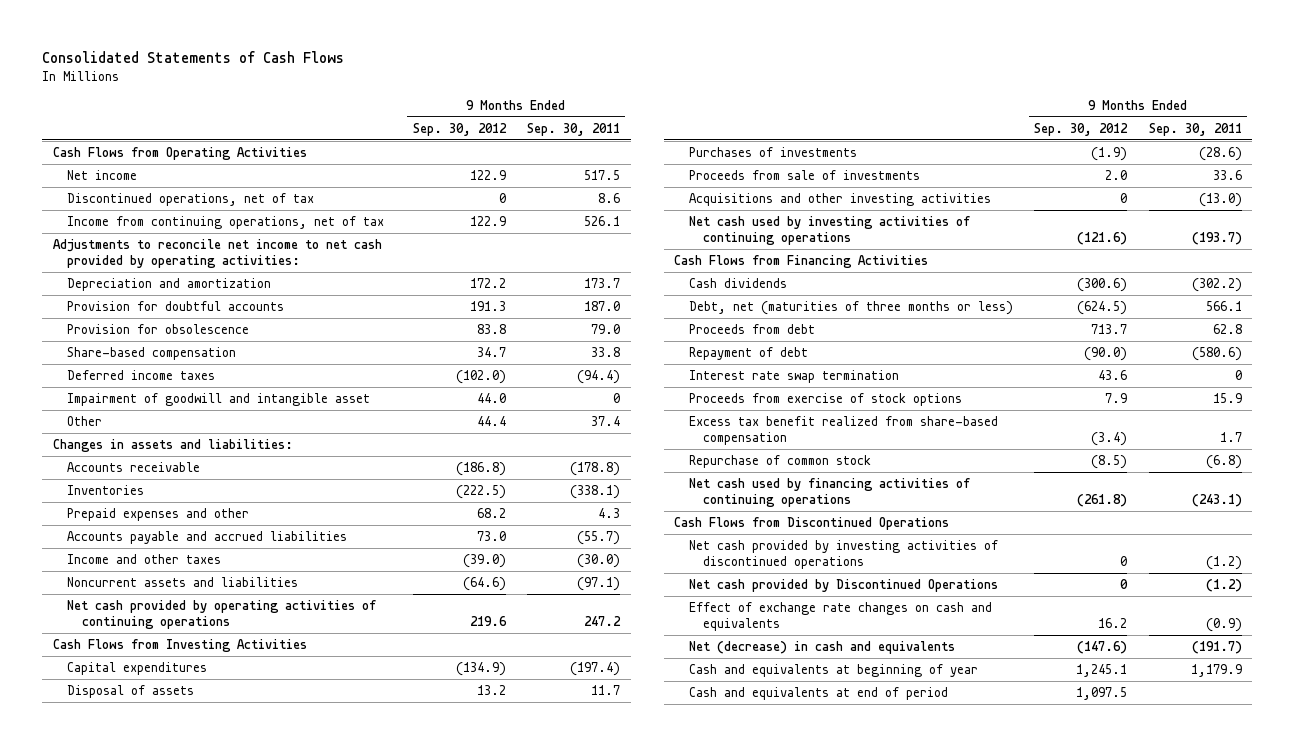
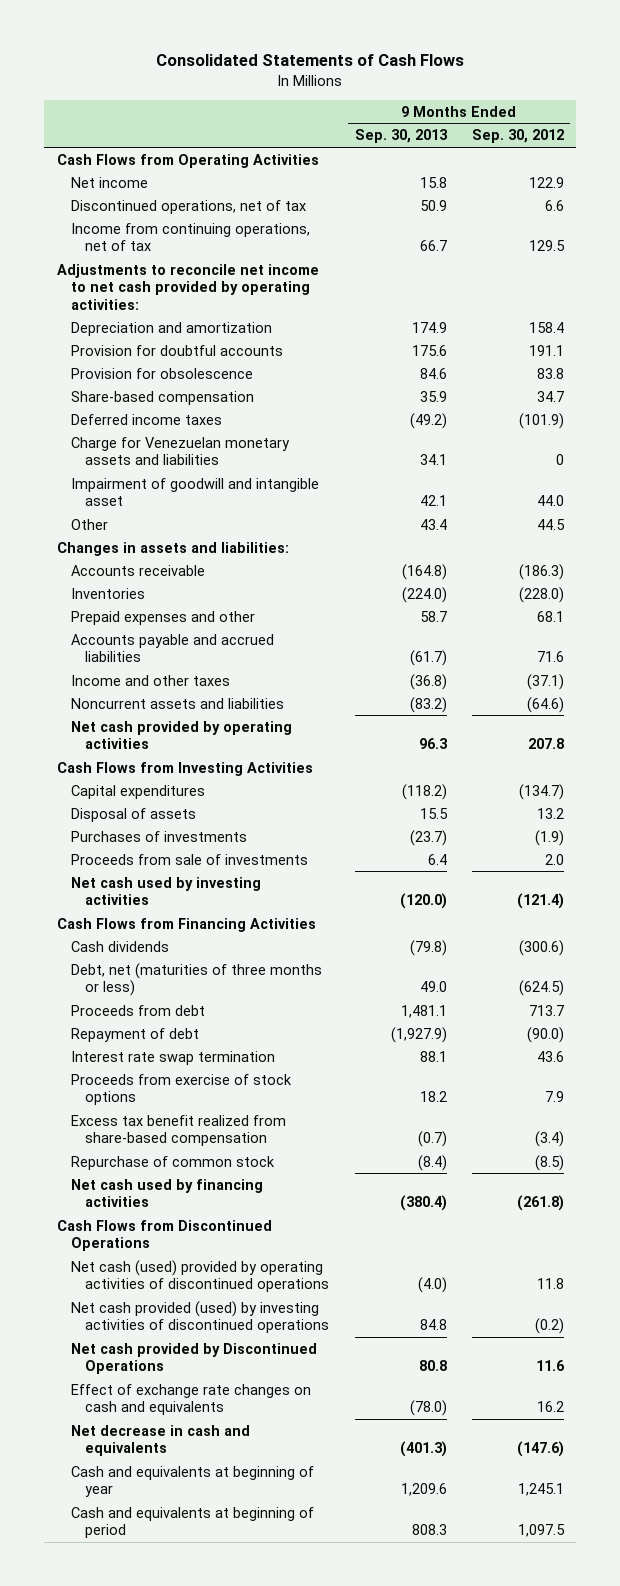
- | 9 Months Ended Sep. 30, 2012 | 9 Months Ended Sep. 30, 2011
+ | 9 Months Ended Sep. 30, 2013 | 9 Months Ended Sep. 30, 2012
- Discontinued operations, net of tax | 0 | 8.6
- Income from continuing operations, net of tax | 122.9 | 526.1
+ Discontinued operations, net of tax | 50.9 | 6.6
+ Income from continuing operations, net of tax | 66.7 | 129.5
- Depreciation and amortization | 172.2 | 173.7
- Provision for doubtful accounts | 191.3 | 187.0
+ Depreciation and amortization | 174.9 | 158.4
+ Provision for doubtful accounts | 175.6 | 191.1
- Deferred income taxes | (102.0) | (94.4)
+ Deferred income taxes | (49.2) | (101.9)
+ Charge for Venezuelan monetary assets and liabilities | 34.1 | 0
- Other | 44.4 | 37.4
+ Other | 43.4 | 44.5
- Accounts receivable | (186.8) | (178.8)
- Inventories | (222.5) | (338.1)
- Prepaid expenses and other | 68.2 | 4.3
- Accounts payable and accrued liabilities | 73.0 | (55.7)
- Income and other taxes | (39.0) | (30.0)
+ Accounts receivable | (164.8) | (186.3)
+ Inventories | (224.0) | (228.0)
+ Prepaid expenses and other | 58.7 | 68.1
+ Accounts payable and accrued liabilities | (61.7) | 71.6
+ Income and other taxes | (36.8) | (37.1)
- Net cash provided by operating activities of continuing operations | 219.6 | 247.2
+ Net cash provided by operating activities | 96.3 | 207.8
- Capital expenditures | (134.9) | (197.4)
+ Capital expenditures | (118.2) | (134.7)
- Acquisitions and other investing activities | 0 | (13.0)
- Net cash used by investing activities of continuing operations | (121.6) | (193.7)
+ Net cash used by investing activities | (120.0) | (121.4)
- Net cash used by financing activities of continuing operations | (261.8) | (243.1)
+ Net cash used by financing activities | (380.4) | (261.8)
- Net cash provided by investing activities of discontinued operations | 0 | (1.2)
- Net cash provided by Discontinued Operations | 0 | (1.2)
+ Net cash (used) provided by operating activities of discontinued operations | (4.0) | 11.8
+ Net cash provided (used) by investing activities of discontinued operations | 84.8 | (0.2)
+ Net cash provided by Discontinued Operations | 80.8 | 11.6
- Net (decrease) in cash and equivalents | (147.6) | (191.7)
+ Net decrease in cash and equivalents | (401.3) | (147.6)
- Cash and equivalents at end of period | 1,097.5 |
+ Cash and equivalents at beginning of period | 808.3 | 1,097.5

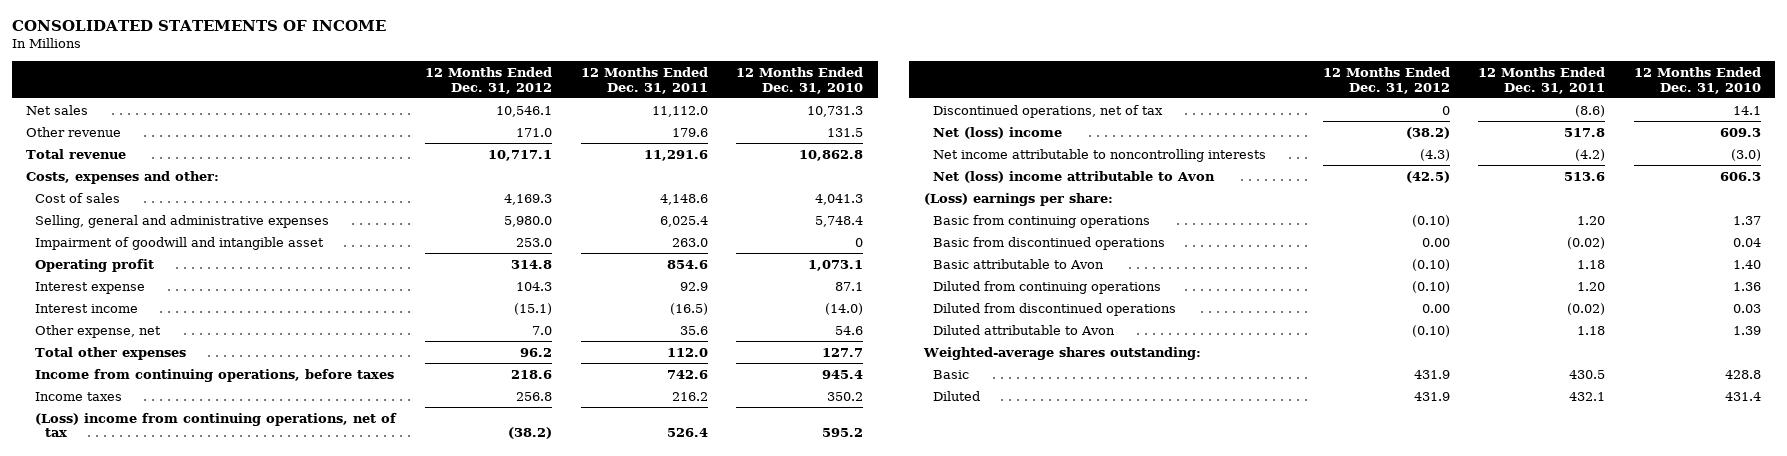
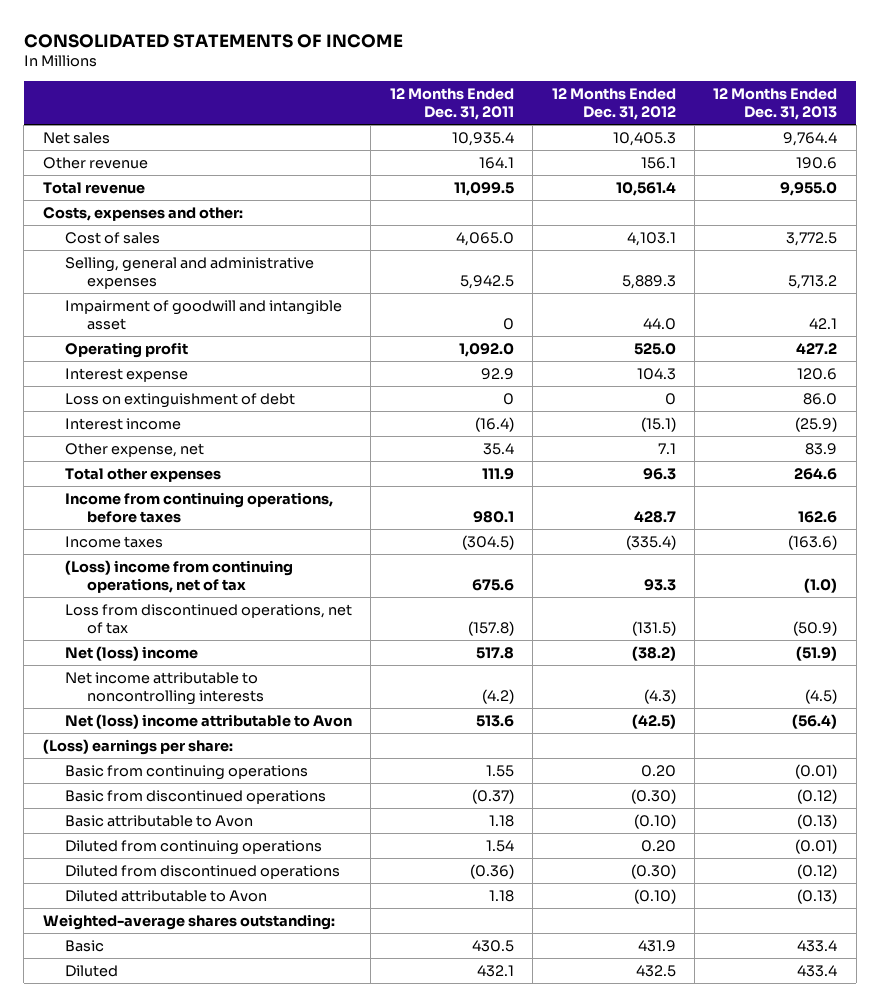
- | 12 Months Ended Dec. 31, 2012 | 12 Months Ended Dec. 31, 2011 | 12 Months Ended Dec. 31, 2010
+ | 12 Months Ended Dec. 31, 2011 | 12 Months Ended Dec. 31, 2012 | 12 Months Ended Dec. 31, 2013
- Net sales | 10,546.1 | 11,112.0 | 10,731.3
- Other revenue | 171.0 | 179.6 | 131.5
- Total revenue | 10,717.1 | 11,291.6 | 10,862.8
+ Net sales | 10,935.4 | 10,405.3 | 9,764.4
+ Other revenue | 164.1 | 156.1 | 190.6
+ Total revenue | 11,099.5 | 10,561.4 | 9,955.0
- Cost of sales | 4,169.3 | 4,148.6 | 4,041.3
- Selling, general and administrative expenses | 5,980.0 | 6,025.4 | 5,748.4
- Impairment of goodwill and intangible asset | 253.0 | 263.0 | 0
- Operating profit | 314.8 | 854.6 | 1,073.1
+ Cost of sales | 4,065.0 | 4,103.1 | 3,772.5
+ Selling, general and administrative expenses | 5,942.5 | 5,889.3 | 5,713.2
+ Impairment of goodwill and intangible asset | 0 | 44.0 | 42.1
+ Operating profit | 1,092.0 | 525.0 | 427.2
- Interest income | (15.1) | (16.5) | (14.0)
- Other expense, net | 7.0 | 35.6 | 54.6
- Total other expenses | 96.2 | 112.0 | 127.7
- Income from continuing operations, before taxes | 218.6 | 742.6 | 945.4
- Income taxes | 256.8 | 216.2 | 350.2
- (Loss) income from continuing operations, net of tax | (38.2) | 526.4 | 595.2
- Discontinued operations, net of tax | 0 | (8.6) | 14.1
+ Loss on extinguishment of debt | 0 | 0 | 86.0
+ Interest income | (16.4) | (15.1) | (25.9)
+ Other expense, net | 35.4 | 7.1 | 83.9
+ Total other expenses | 111.9 | 96.3 | 264.6
+ Income from continuing operations, before taxes | 980.1 | 428.7 | 162.6
+ Income taxes | (304.5) | (335.4) | (163.6)
+ (Loss) income from continuing operations, net of tax | 675.6 | 93.3 | (1.0)
+ Loss from discontinued operations, net of tax | (157.8) | (131.5) | (50.9)
- Basic from continuing operations | (0.10) | 1.20 | 1.37
- Basic from discontinued operations | 0.00 | (0.02) | 0.04
+ Basic from continuing operations | 1.55 | 0.20 | (0.01)
+ Basic from discontinued operations | (0.37) | (0.30) | (0.12)
- Diluted from continuing operations | (0.10) | 1.20 | 1.36
- Diluted from discontinued operations | 0.00 | (0.02) | 0.03
+ Diluted from continuing operations | 1.54 | 0.20 | (0.01)
+ Diluted from discontinued operations | (0.36) | (0.30) | (0.12)
- Diluted | 431.9 | 432.1 | 431.4
+ Diluted | 432.1 | 432.5 | 433.4

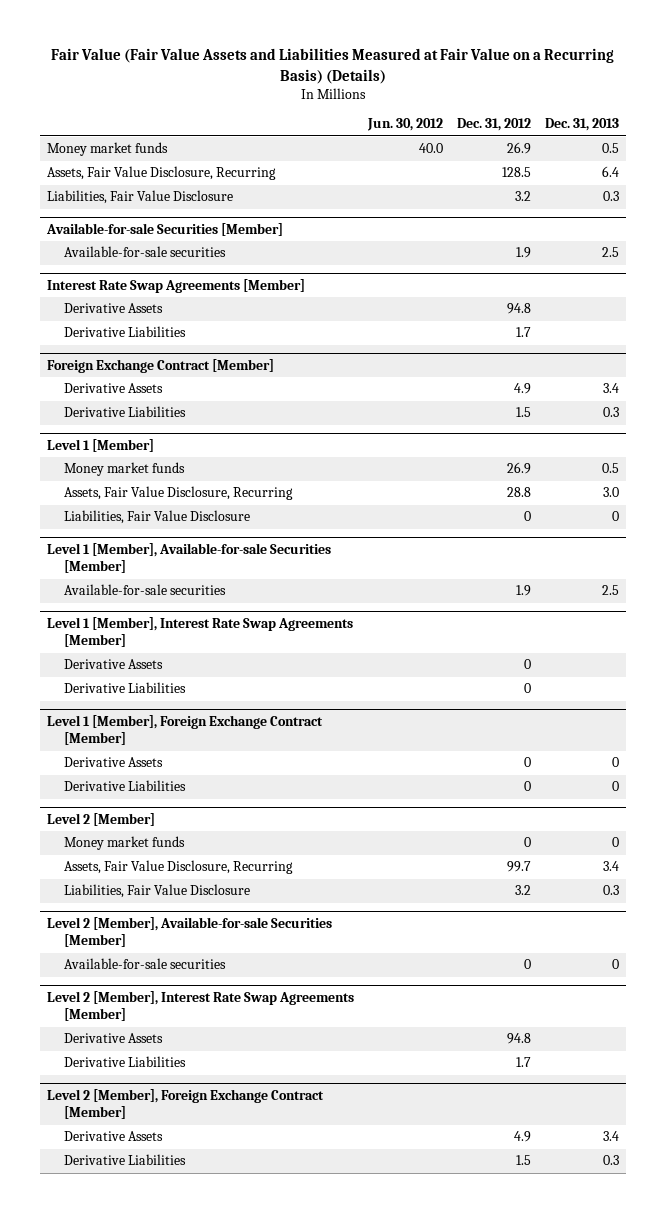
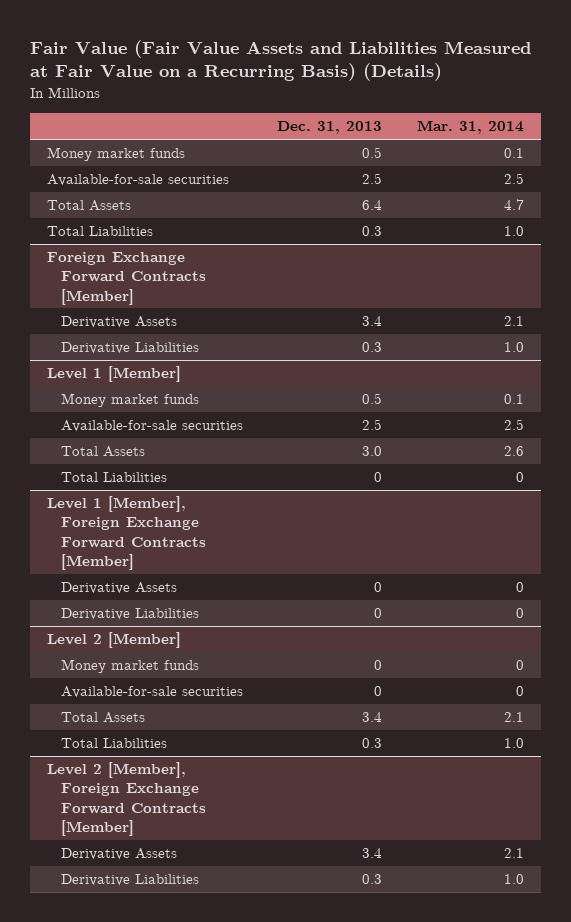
- | Jun. 30, 2012 | Dec. 31, 2012 | Dec. 31, 2013
+ | Dec. 31, 2013 | Mar. 31, 2014
- Assets, Fair Value Disclosure, Recurring | | 128.5 | 6.4
- Liabilities, Fair Value Disclosure | | 3.2 | 0.3
- Available-for-sale Securities [Member]
- Interest Rate Swap Agreements [Member]
- Derivative Assets | | 94.8 |
- Derivative Liabilities | | 1.7 |
- Foreign Exchange Contract [Member]
+ Total Assets | 6.4 | 4.7
+ Total Liabilities | 0.3 | 1.0
+ Foreign Exchange Forward Contracts [Member]
@ Level 1 [Member]
- Assets, Fair Value Disclosure, Recurring | | 28.8 | 3.0
- Liabilities, Fair Value Disclosure | | 0 | 0
- Level 1 [Member], Available-for-sale Securities [Member]
- Level 1 [Member], Interest Rate Swap Agreements [Member]
- Derivative Assets | | 0 |
- Derivative Liabilities | | 0 |
- Level 1 [Member], Foreign Exchange Contract [Member]
@ Level 1 [Member]
+ Total Assets | 3.0 | 2.6
+ Total Liabilities | 0 | 0
+ Level 1 [Member], Foreign Exchange Forward Contracts [Member]
@ Level 2 [Member]
- Assets, Fair Value Disclosure, Recurring | | 99.7 | 3.4
- Liabilities, Fair Value Disclosure | | 3.2 | 0.3
- Level 2 [Member], Available-for-sale Securities [Member]
- Level 2 [Member], Interest Rate Swap Agreements [Member]
- Derivative Assets | | 94.8 |
- Derivative Liabilities | | 1.7 |
- Level 2 [Member], Foreign Exchange Contract [Member]
@ Level 2 [Member]
+ Total Assets | 3.4 | 2.1
+ Total Liabilities | 0.3 | 1.0
+ Level 2 [Member], Foreign Exchange Forward Contracts [Member]

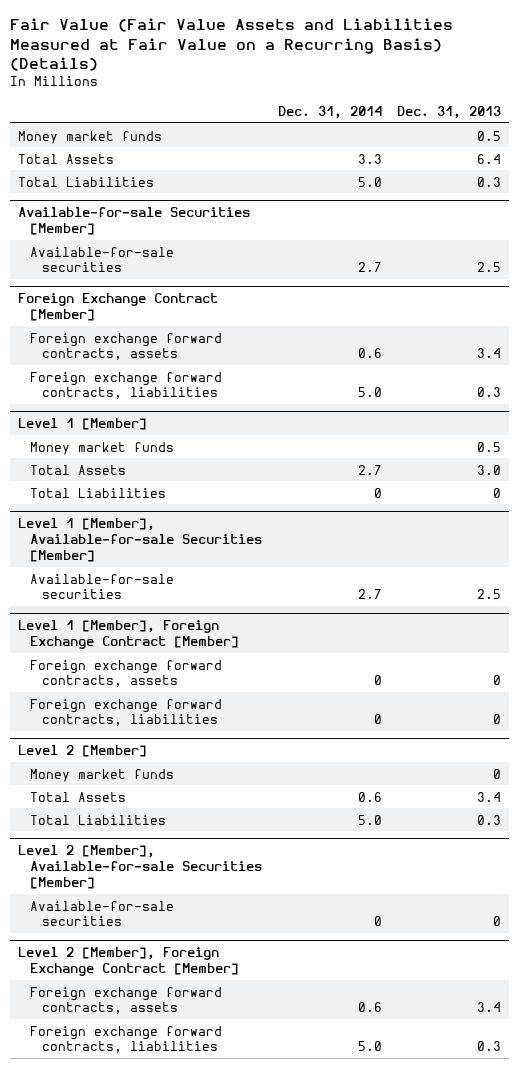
- | Dec. 31, 2013 | Mar. 31, 2014
+ | Dec. 31, 2014 | Dec. 31, 2013
- Available-for-sale securities | 2.5 | 2.5
- Foreign Exchange Forward Contracts [Member]
- Derivative Assets | 3.4 | 2.1
- Derivative Liabilities | 0.3 | 1.0
+ Available-for-sale Securities [Member]
+ Available-for-sale securities | 2.7 | 2.5
+ Foreign Exchange Contract [Member]
+ Foreign exchange forward contracts, assets | 0.6 | 3.4
+ Foreign exchange forward contracts, liabilities | 5.0 | 0.3
@ Level 1 [Member]
- Available-for-sale securities | 2.5 | 2.5
- Level 1 [Member], Foreign Exchange Forward Contracts [Member]
- Derivative Assets | 0 | 0
- Derivative Liabilities | 0 | 0
+ Level 1 [Member], Available-for-sale Securities [Member]
+ Available-for-sale securities | 2.7 | 2.5
+ Level 1 [Member], Foreign Exchange Contract [Member]
+ Foreign exchange forward contracts, assets | 0 | 0
+ Foreign exchange forward contracts, liabilities | 0 | 0
@ Level 2 [Member]
- Available-for-sale securities | 0 | 0
- Level 2 [Member], Foreign Exchange Forward Contracts [Member]
- Derivative Assets | 3.4 | 2.1
- Derivative Liabilities | 0.3 | 1.0
+ Level 2 [Member], Available-for-sale Securities [Member]
+ Available-for-sale securities | 0 | 0
+ Level 2 [Member], Foreign Exchange Contract [Member]
+ Foreign exchange forward contracts, assets | 0.6 | 3.4
+ Foreign exchange forward contracts, liabilities | 5.0 | 0.3

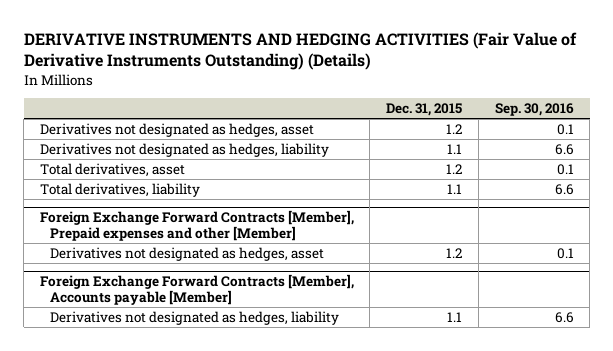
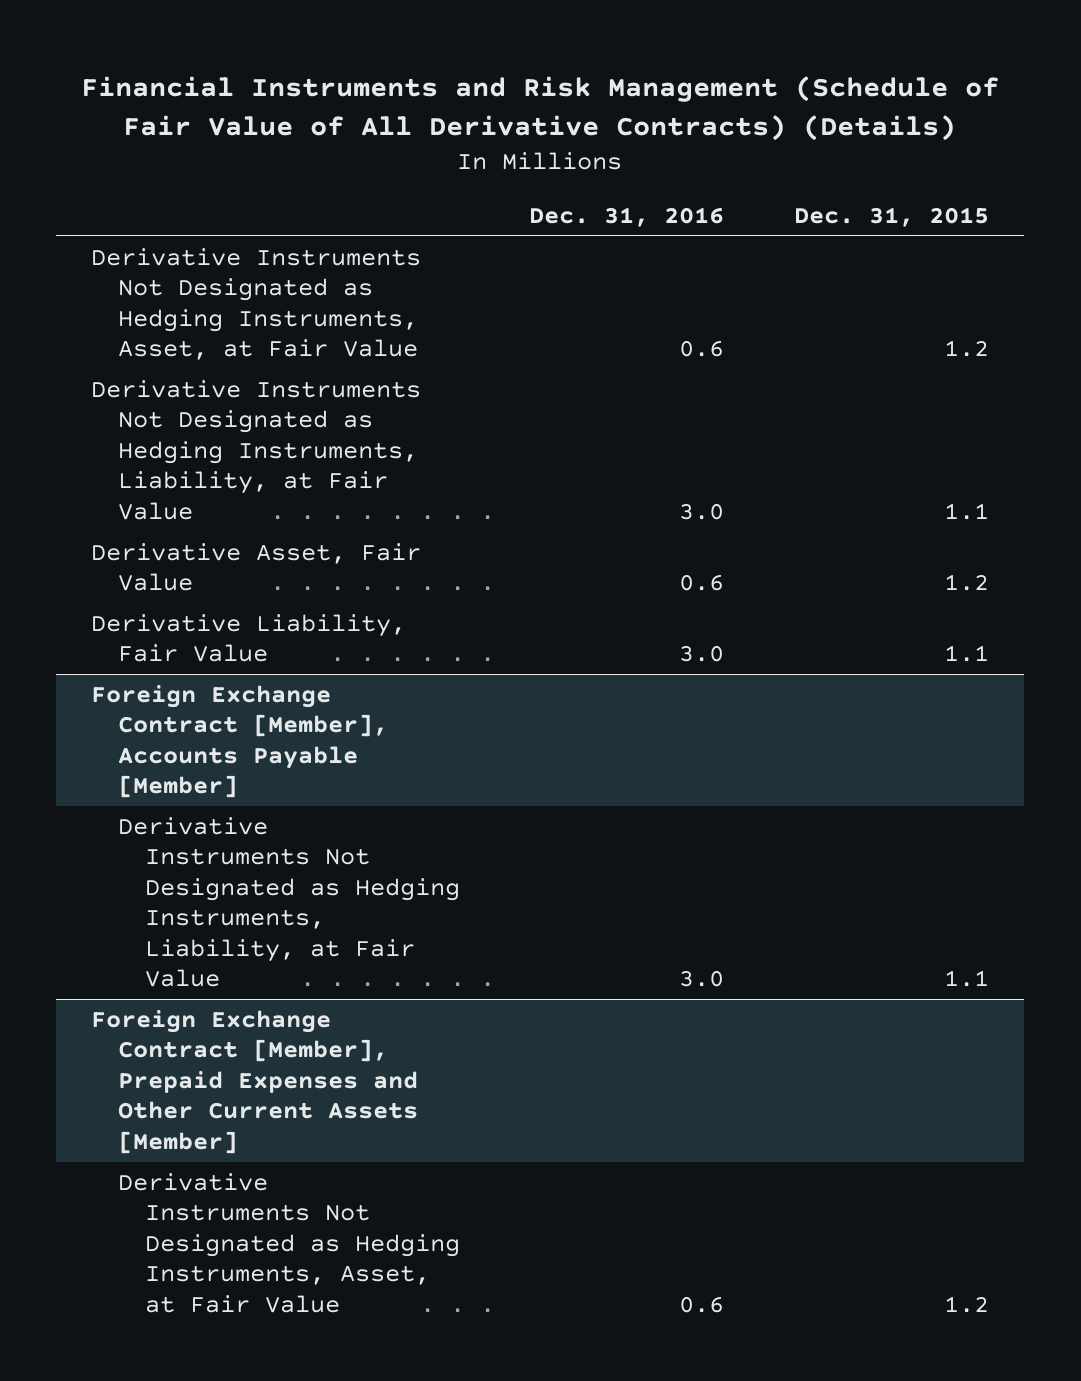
- DERIVATIVE INSTRUMENTS AND HEDGING ACTIVITIES (Fair Value of Derivative Instruments Outstanding) (Details)
+ Financial Instruments and Risk Management (Schedule of Fair Value of All Derivative Contracts) (Details)
- | Dec. 31, 2015 | Sep. 30, 2016
+ | Dec. 31, 2016 | Dec. 31, 2015
- Derivatives not designated as hedges, asset | 1.2 | 0.1
- Derivatives not designated as hedges, liability | 1.1 | 6.6
- Total derivatives, asset | 1.2 | 0.1
- Total derivatives, liability | 1.1 | 6.6
- Foreign Exchange Forward Contracts [Member], Prepaid expenses and other [Member]
- Derivatives not designated as hedges, asset | 1.2 | 0.1
- Foreign Exchange Forward Contracts [Member], Accounts payable [Member]
- Derivatives not designated as hedges, liability | 1.1 | 6.6
+ Derivative Instruments Not Designated as Hedging Instruments, Asset, at Fair Value | 0.6 | 1.2
+ Derivative Instruments Not Designated as Hedging Instruments, Liability, at Fair Value | 3.0 | 1.1
+ Derivative Asset, Fair Value | 0.6 | 1.2
+ Derivative Liability, Fair Value | 3.0 | 1.1
+ Foreign Exchange Contract [Member], Accounts Payable [Member]
+ Derivative Instruments Not Designated as Hedging Instruments, Liability, at Fair Value | 3.0 | 1.1
+ Foreign Exchange Contract [Member], Prepaid Expenses and Other Current Assets [Member]
+ Derivative Instruments Not Designated as Hedging Instruments, Asset, at Fair Value | 0.6 | 1.2

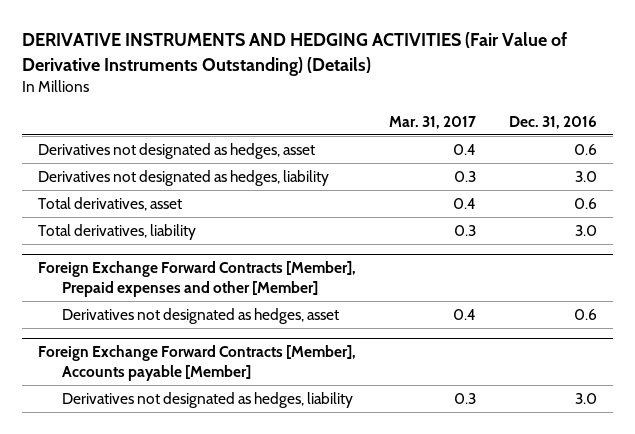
- Financial Instruments and Risk Management (Schedule of Fair Value of All Derivative Contracts) (Details)
+ DERIVATIVE INSTRUMENTS AND HEDGING ACTIVITIES (Fair Value of Derivative Instruments Outstanding) (Details)
- | Dec. 31, 2016 | Dec. 31, 2015
+ | Mar. 31, 2017 | Dec. 31, 2016
- Derivative Instruments Not Designated as Hedging Instruments, Asset, at Fair Value | 0.6 | 1.2
- Derivative Instruments Not Designated as Hedging Instruments, Liability, at Fair Value | 3.0 | 1.1
- Derivative Asset, Fair Value | 0.6 | 1.2
- Derivative Liability, Fair Value | 3.0 | 1.1
- Foreign Exchange Contract [Member], Accounts Payable [Member]
- Derivative Instruments Not Designated as Hedging Instruments, Liability, at Fair Value | 3.0 | 1.1
- Foreign Exchange Contract [Member], Prepaid Expenses and Other Current Assets [Member]
- Derivative Instruments Not Designated as Hedging Instruments, Asset, at Fair Value | 0.6 | 1.2
+ Derivatives not designated as hedges, asset | 0.4 | 0.6
+ Derivatives not designated as hedges, liability | 0.3 | 3.0
+ Total derivatives, asset | 0.4 | 0.6
+ Total derivatives, liability | 0.3 | 3.0
+ Foreign Exchange Forward Contracts [Member], Prepaid expenses and other [Member]
+ Derivatives not designated as hedges, asset | 0.4 | 0.6
+ Foreign Exchange Forward Contracts [Member], Accounts payable [Member]
+ Derivatives not designated as hedges, liability | 0.3 | 3.0

